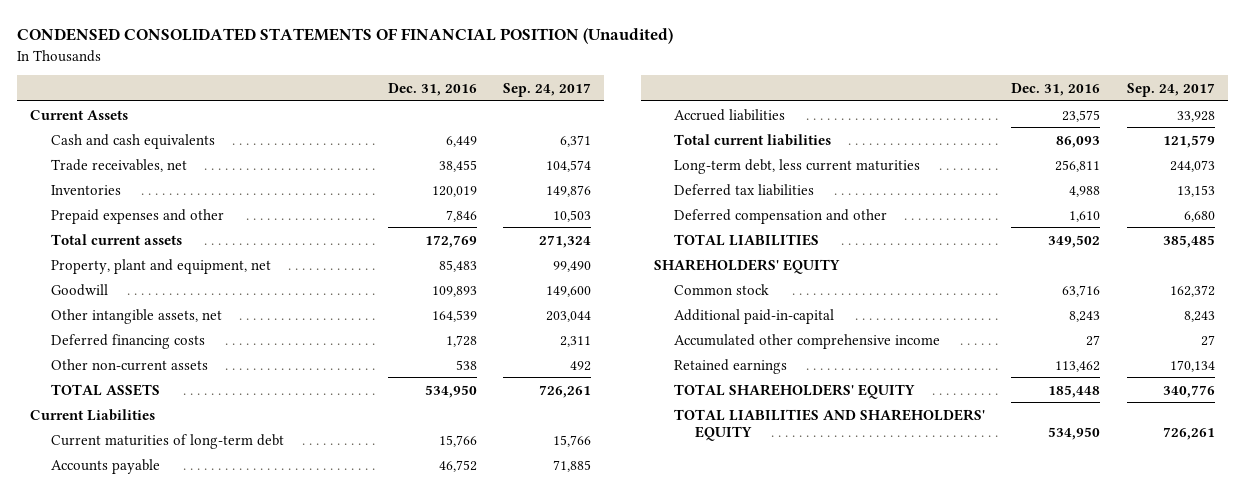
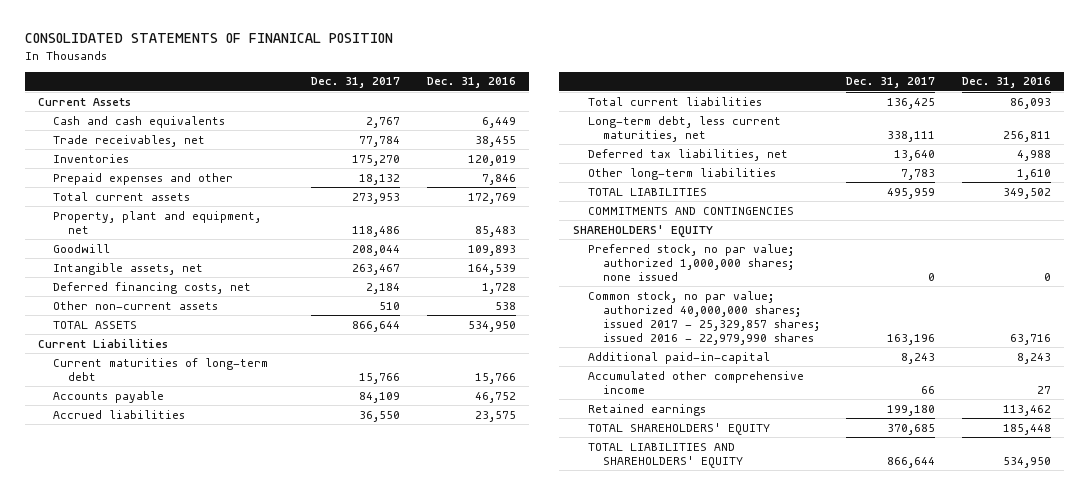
- CONDENSED CONSOLIDATED STATEMENTS OF FINANCIAL POSITION (Unaudited)
+ CONSOLIDATED STATEMENTS OF FINANICAL POSITION
- | Dec. 31, 2016 | Sep. 24, 2017
+ | Dec. 31, 2017 | Dec. 31, 2016
- Other intangible assets, net | 164,539 | 203,044
- Deferred financing costs | 1,728 | 2,311
+ Intangible assets, net | 263,467 | 164,539
+ Deferred financing costs, net | 2,184 | 1,728
- Long-term debt, less current maturities | 256,811 | 244,073
- Deferred tax liabilities | 4,988 | 13,153
- Deferred compensation and other | 1,610 | 6,680
+ Long-term debt, less current maturities, net | 338,111 | 256,811
+ Deferred tax liabilities, net | 13,640 | 4,988
+ Other long-term liabilities | 7,783 | 1,610
+ COMMITMENTS AND CONTINGENCIES
- Common stock | 63,716 | 162,372
+ Preferred stock, no par value; authorized 1,000,000 shares; none issued | 0 | 0
+ Common stock, no par value; authorized 40,000,000 shares; issued 2017 - 25,329,857 shares; issued 2016 - 22,979,990 shares | 163,196 | 63,716

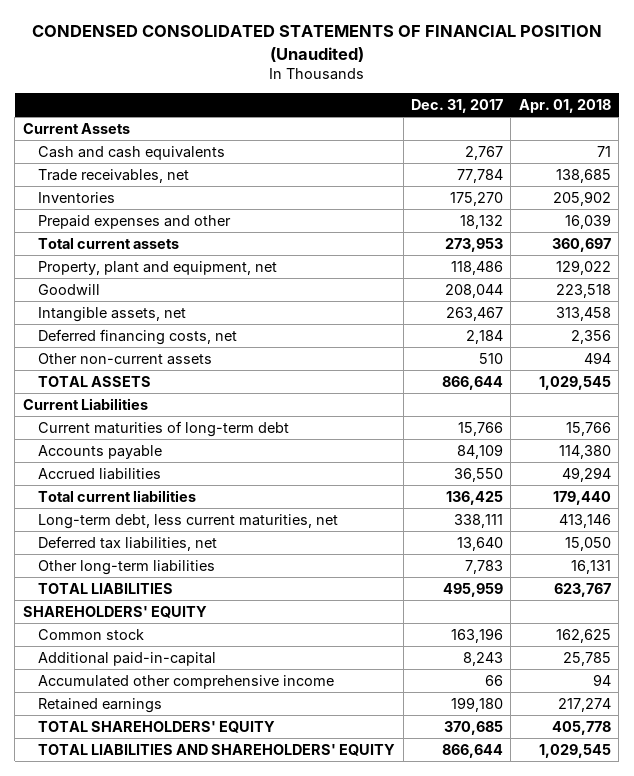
- CONSOLIDATED STATEMENTS OF FINANICAL POSITION
+ CONDENSED CONSOLIDATED STATEMENTS OF FINANCIAL POSITION (Unaudited)
- | Dec. 31, 2017 | Dec. 31, 2016
+ | Dec. 31, 2017 | Apr. 01, 2018
- COMMITMENTS AND CONTINGENCIES
- Preferred stock, no par value; authorized 1,000,000 shares; none issued | 0 | 0
- Common stock, no par value; authorized 40,000,000 shares; issued 2017 - 25,329,857 shares; issued 2016 - 22,979,990 shares | 163,196 | 63,716
+ Common stock | 163,196 | 162,625

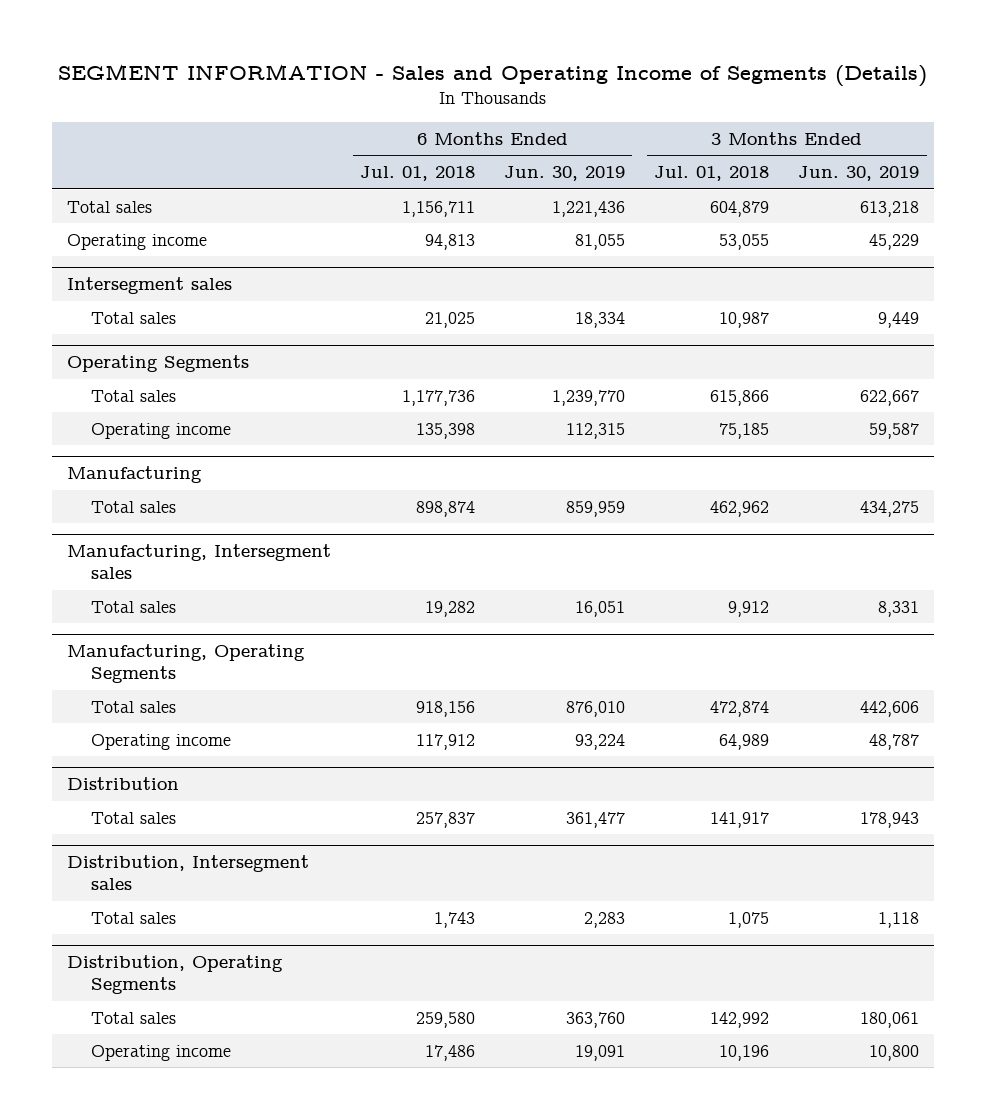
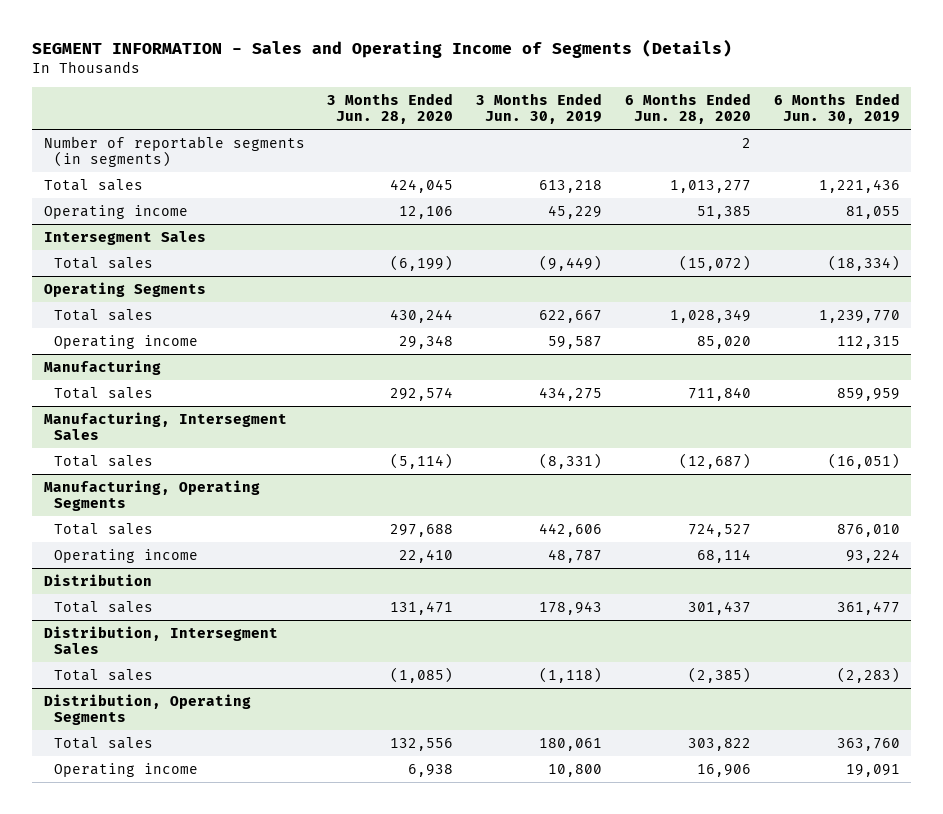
- | 6 Months Ended Jul. 01, 2018 | 6 Months Ended Jun. 30, 2019 | 3 Months Ended Jul. 01, 2018 | 3 Months Ended Jun. 30, 2019
+ | 3 Months Ended Jun. 28, 2020 | 3 Months Ended Jun. 30, 2019 | 6 Months Ended Jun. 28, 2020 | 6 Months Ended Jun. 30, 2019
+ Number of reportable segments (in segments) | | | 2 |
- Intersegment sales
- Total sales | 21,025 | 18,334 | 10,987 | 9,449
+ Intersegment Sales
+ Total sales | (6,199) | (9,449) | (15,072) | (18,334)
- Manufacturing, Intersegment sales
- Total sales | 19,282 | 16,051 | 9,912 | 8,331
+ Manufacturing, Intersegment Sales
+ Total sales | (5,114) | (8,331) | (12,687) | (16,051)
- Distribution, Intersegment sales
- Total sales | 1,743 | 2,283 | 1,075 | 1,118
+ Distribution, Intersegment Sales
+ Total sales | (1,085) | (1,118) | (2,385) | (2,283)

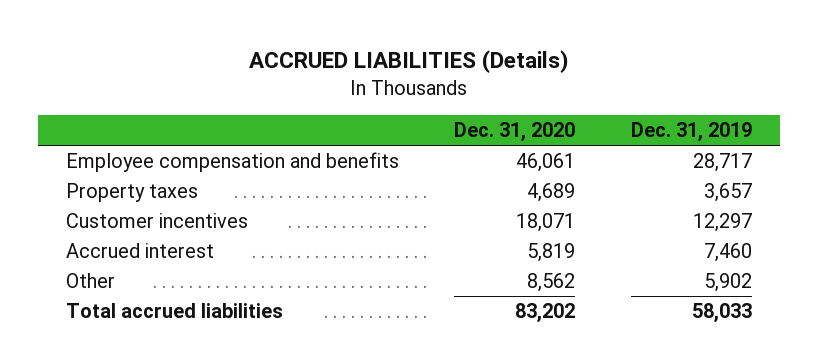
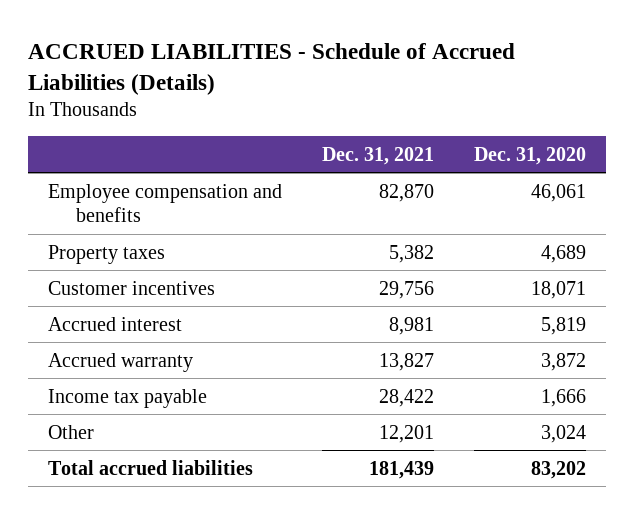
- ACCRUED LIABILITIES (Details)
+ ACCRUED LIABILITIES - Schedule of Accrued Liabilities (Details)
- | Dec. 31, 2020 | Dec. 31, 2019
+ | Dec. 31, 2021 | Dec. 31, 2020
- Other | 8,562 | 5,902
+ Accrued warranty | 13,827 | 3,872
+ Income tax payable | 28,422 | 1,666
+ Other | 12,201 | 3,024

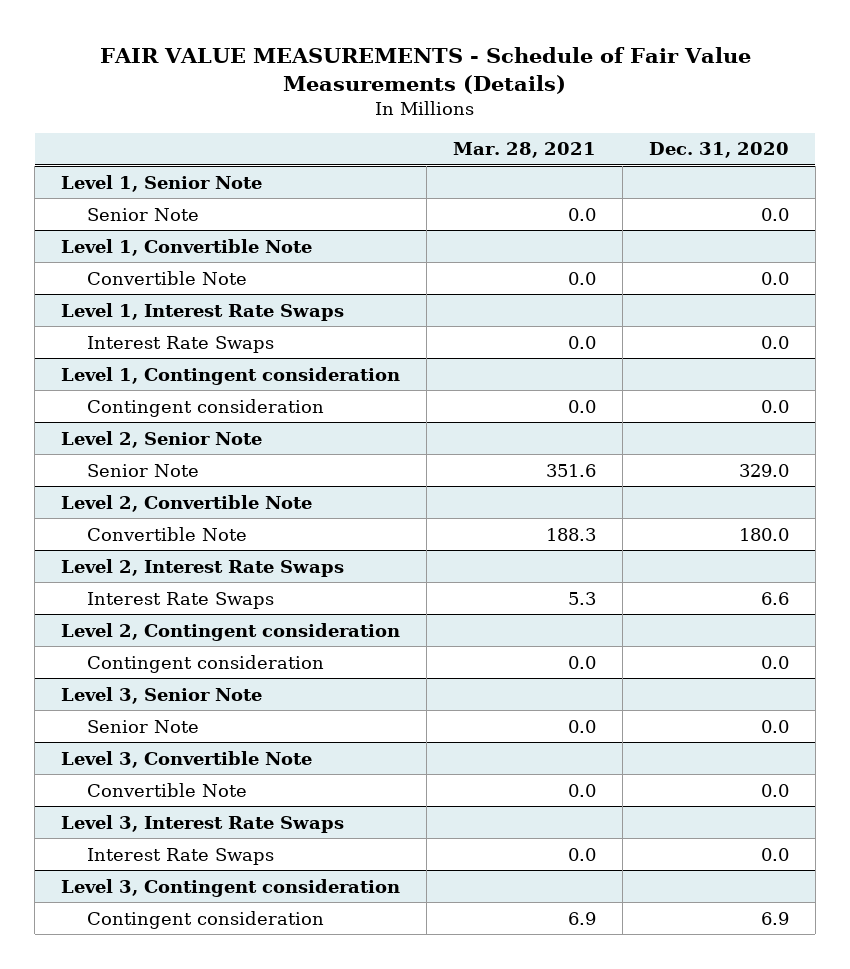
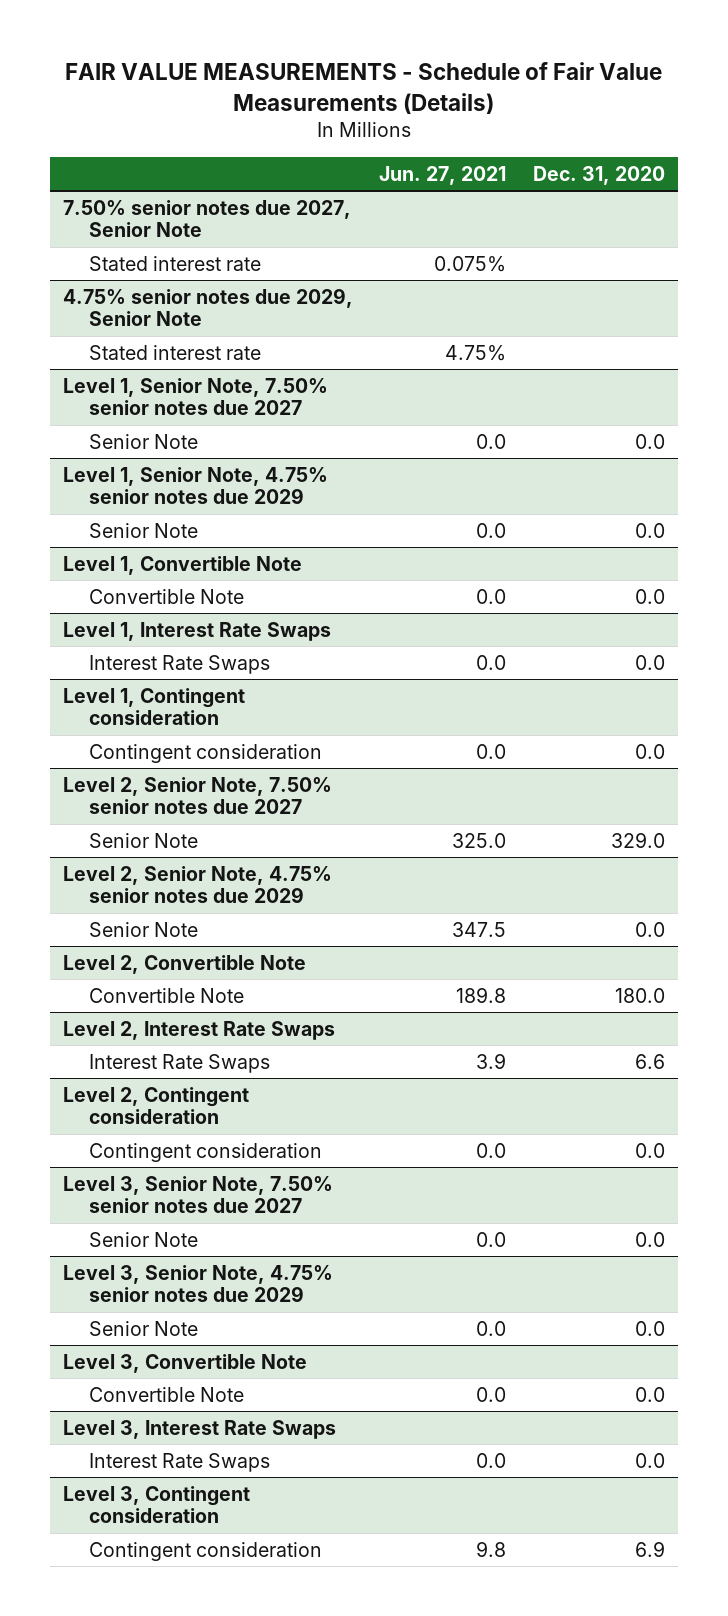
- | Mar. 28, 2021 | Dec. 31, 2020
+ | Jun. 27, 2021 | Dec. 31, 2020
- Level 1, Senior Note
+ 7.50% senior notes due 2027, Senior Note
+ Stated interest rate | 0.075% |
+ 4.75% senior notes due 2029, Senior Note
+ Stated interest rate | 4.75% |
+ Level 1, Senior Note, 7.50% senior notes due 2027
+ Level 1, Senior Note, 4.75% senior notes due 2029
+ Senior Note | 0.0 | 0.0
- Level 2, Senior Note
+ Level 2, Senior Note, 7.50% senior notes due 2027
+ Level 2, Senior Note, 4.75% senior notes due 2029
+ Senior Note | 347.5 | 0.0
- Level 3, Senior Note
+ Level 3, Senior Note, 7.50% senior notes due 2027
+ Level 3, Senior Note, 4.75% senior notes due 2029
+ Senior Note | 0.0 | 0.0

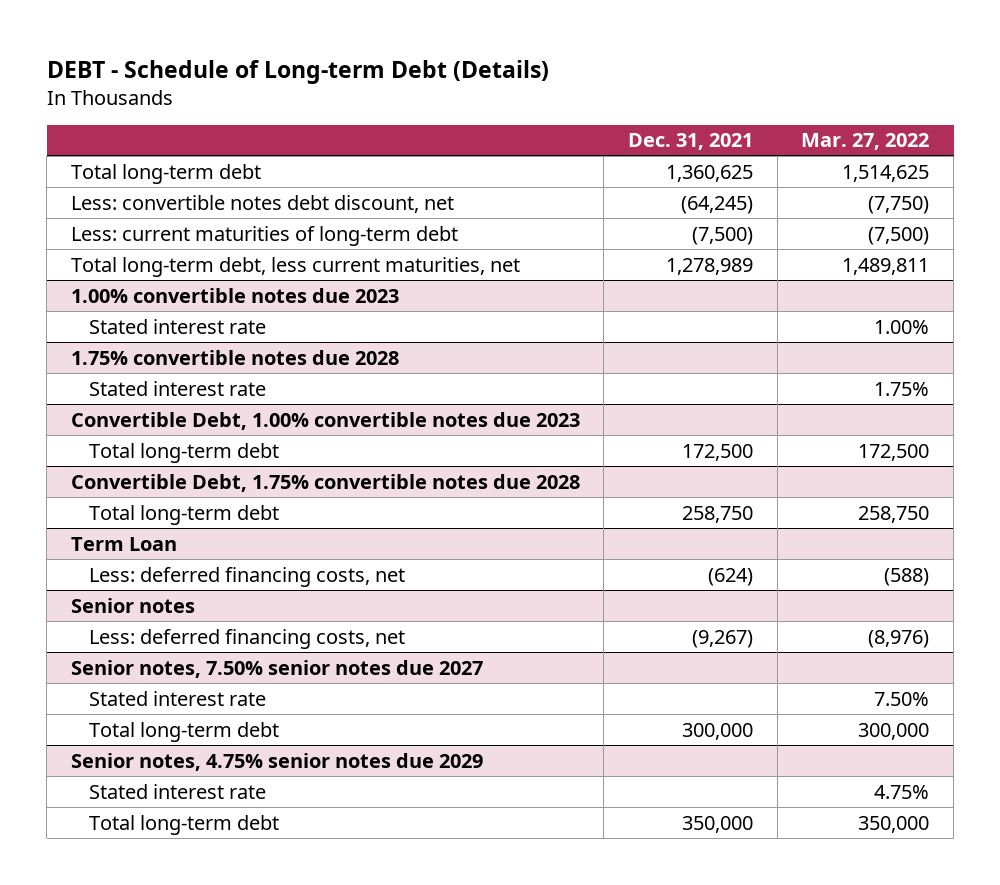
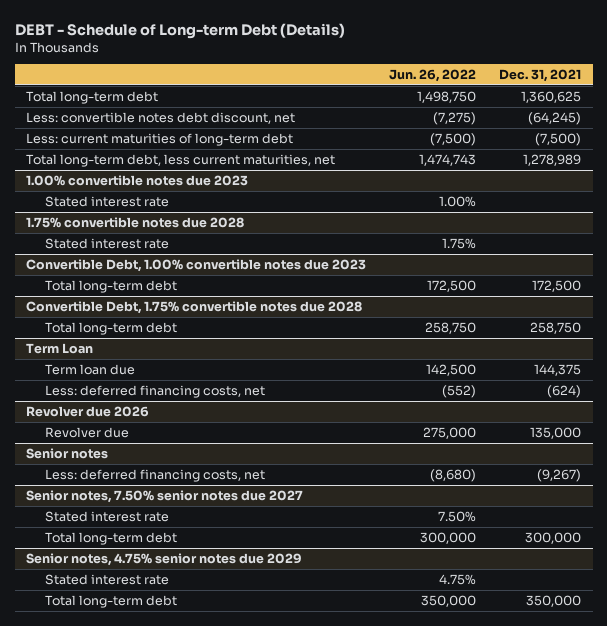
- | Dec. 31, 2021 | Mar. 27, 2022
+ | Jun. 26, 2022 | Dec. 31, 2021
@ Term Loan
+ Term loan due | 142,500 | 144,375
+ Revolver due 2026
+ Revolver due | 275,000 | 135,000

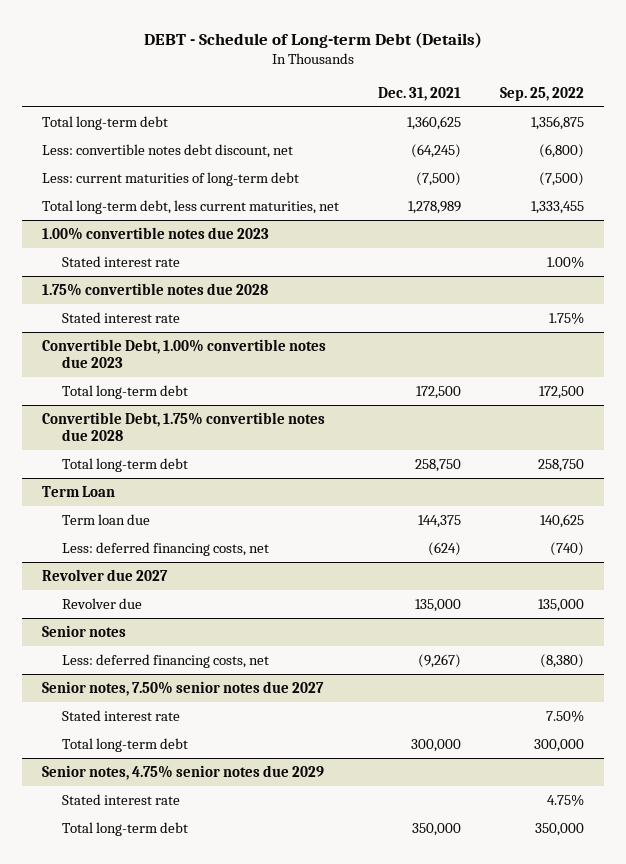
- | Jun. 26, 2022 | Dec. 31, 2021
+ | Dec. 31, 2021 | Sep. 25, 2022
- Revolver due 2026
+ Revolver due 2027

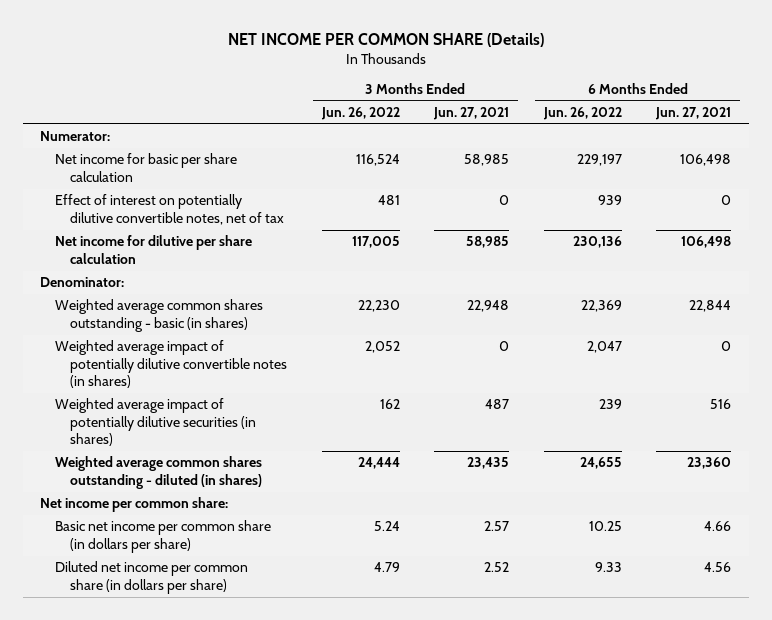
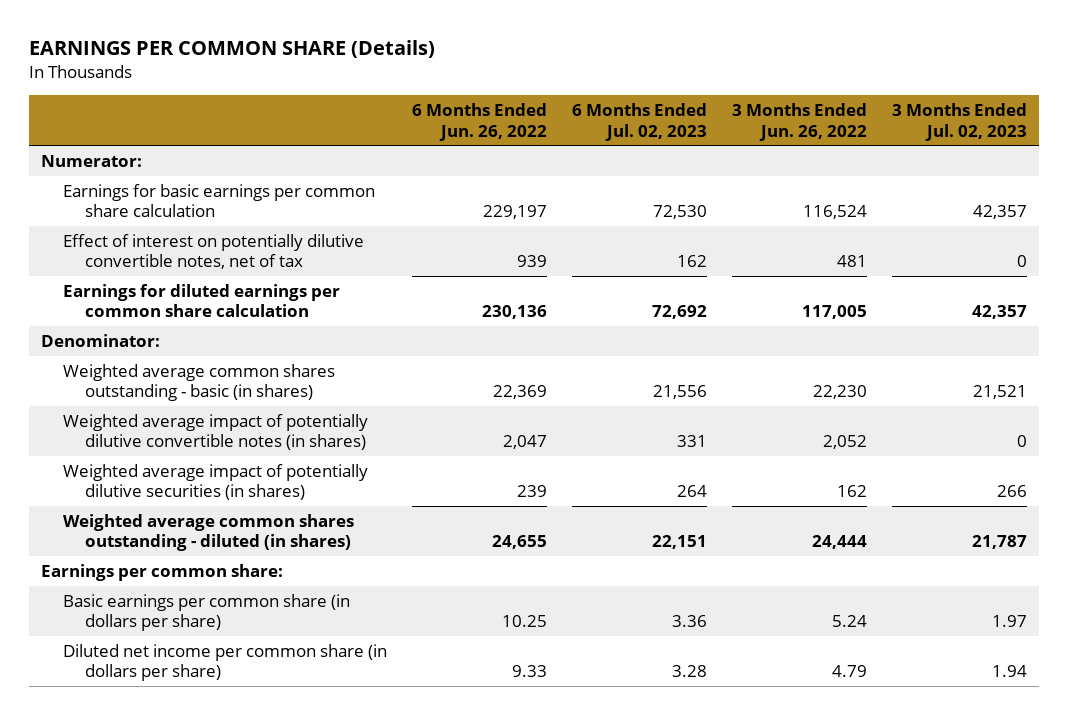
- NET INCOME PER COMMON SHARE (Details)
+ EARNINGS PER COMMON SHARE (Details)
- | 3 Months Ended Jun. 26, 2022 | 3 Months Ended Jun. 27, 2021 | 6 Months Ended Jun. 26, 2022 | 6 Months Ended Jun. 27, 2021
+ | 6 Months Ended Jun. 26, 2022 | 6 Months Ended Jul. 02, 2023 | 3 Months Ended Jun. 26, 2022 | 3 Months Ended Jul. 02, 2023
- Net income for basic per share calculation | 116,524 | 58,985 | 229,197 | 106,498
+ Earnings for basic earnings per common share calculation | 229,197 | 72,530 | 116,524 | 42,357
- Net income for dilutive per share calculation | 117,005 | 58,985 | 230,136 | 106,498
+ Earnings for diluted earnings per common share calculation | 230,136 | 72,692 | 117,005 | 42,357
- Net income per common share:
- Basic net income per common share (in dollars per share) | 5.24 | 2.57 | 10.25 | 4.66
+ Earnings per common share:
+ Basic earnings per common share (in dollars per share) | 10.25 | 3.36 | 5.24 | 1.97

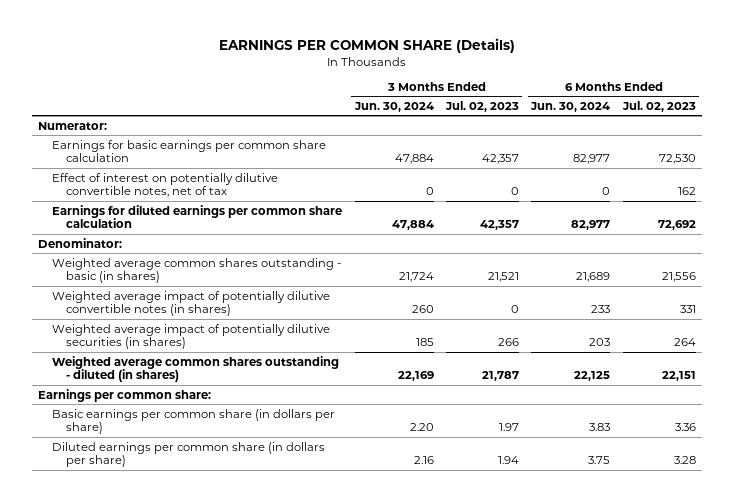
- | 6 Months Ended Jun. 26, 2022 | 6 Months Ended Jul. 02, 2023 | 3 Months Ended Jun. 26, 2022 | 3 Months Ended Jul. 02, 2023
+ | 3 Months Ended Jun. 30, 2024 | 3 Months Ended Jul. 02, 2023 | 6 Months Ended Jun. 30, 2024 | 6 Months Ended Jul. 02, 2023
- Diluted net income per common share (in dollars per share) | 9.33 | 3.28 | 4.79 | 1.94
+ Diluted earnings per common share (in dollars per share) | 2.16 | 1.94 | 3.75 | 3.28

